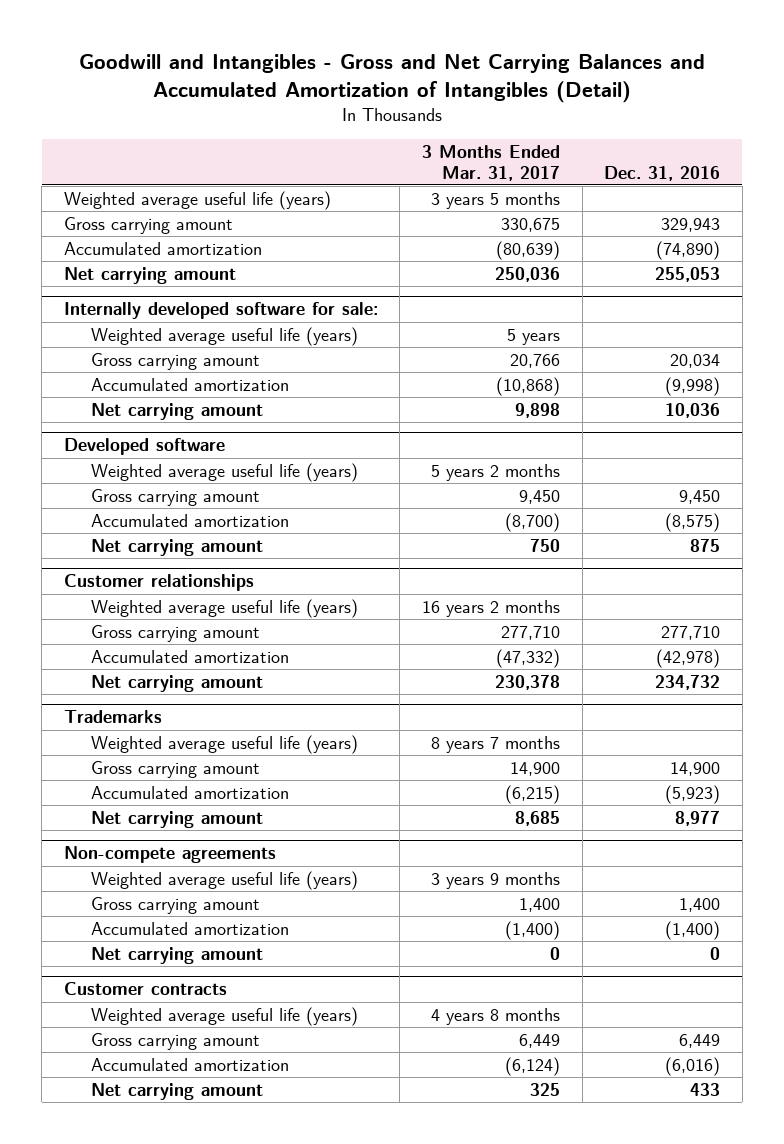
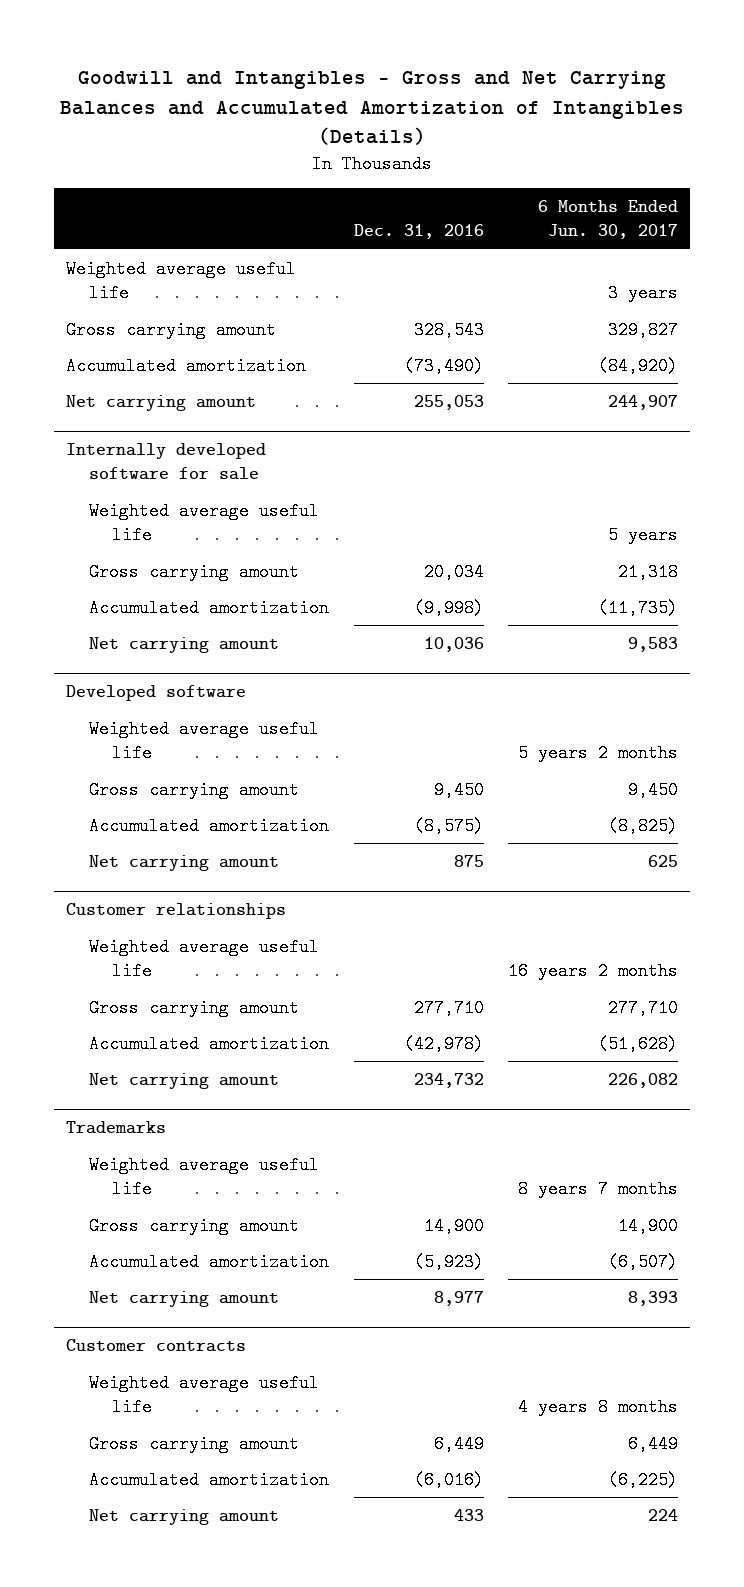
- Goodwill and Intangibles - Gross and Net Carrying Balances and Accumulated Amortization of Intangibles (Detail)
+ Goodwill and Intangibles - Gross and Net Carrying Balances and Accumulated Amortization of Intangibles (Details)
- | 3 Months Ended Mar. 31, 2017 | Dec. 31, 2016
+ | Dec. 31, 2016 | 6 Months Ended Jun. 30, 2017
- Weighted average useful life (years) | 3 years 5 months |
- Gross carrying amount | 330,675 | 329,943
- Accumulated amortization | (80,639) | (74,890)
+ Weighted average useful life | | 3 years
+ Gross carrying amount | 328,543 | 329,827
+ Accumulated amortization | (73,490) | (84,920)
- Internally developed software for sale:
- Weighted average useful life (years) | 5 years |
+ Internally developed software for sale
+ Weighted average useful life | | 5 years
@ Developed software
- Weighted average useful life (years) | 5 years 2 months |
+ Weighted average useful life | | 5 years 2 months
@ Customer relationships
- Weighted average useful life (years) | 16 years 2 months |
+ Weighted average useful life | | 16 years 2 months
@ Trademarks
- Weighted average useful life (years) | 8 years 7 months |
+ Weighted average useful life | | 8 years 7 months
- Non-compete agreements
- Weighted average useful life (years) | 3 years 9 months |
- Gross carrying amount | 1,400 | 1,400
- Accumulated amortization | (1,400) | (1,400)
- Net carrying amount | 0 | 0
@ Customer contracts
- Weighted average useful life (years) | 4 years 8 months |
+ Weighted average useful life | | 4 years 8 months

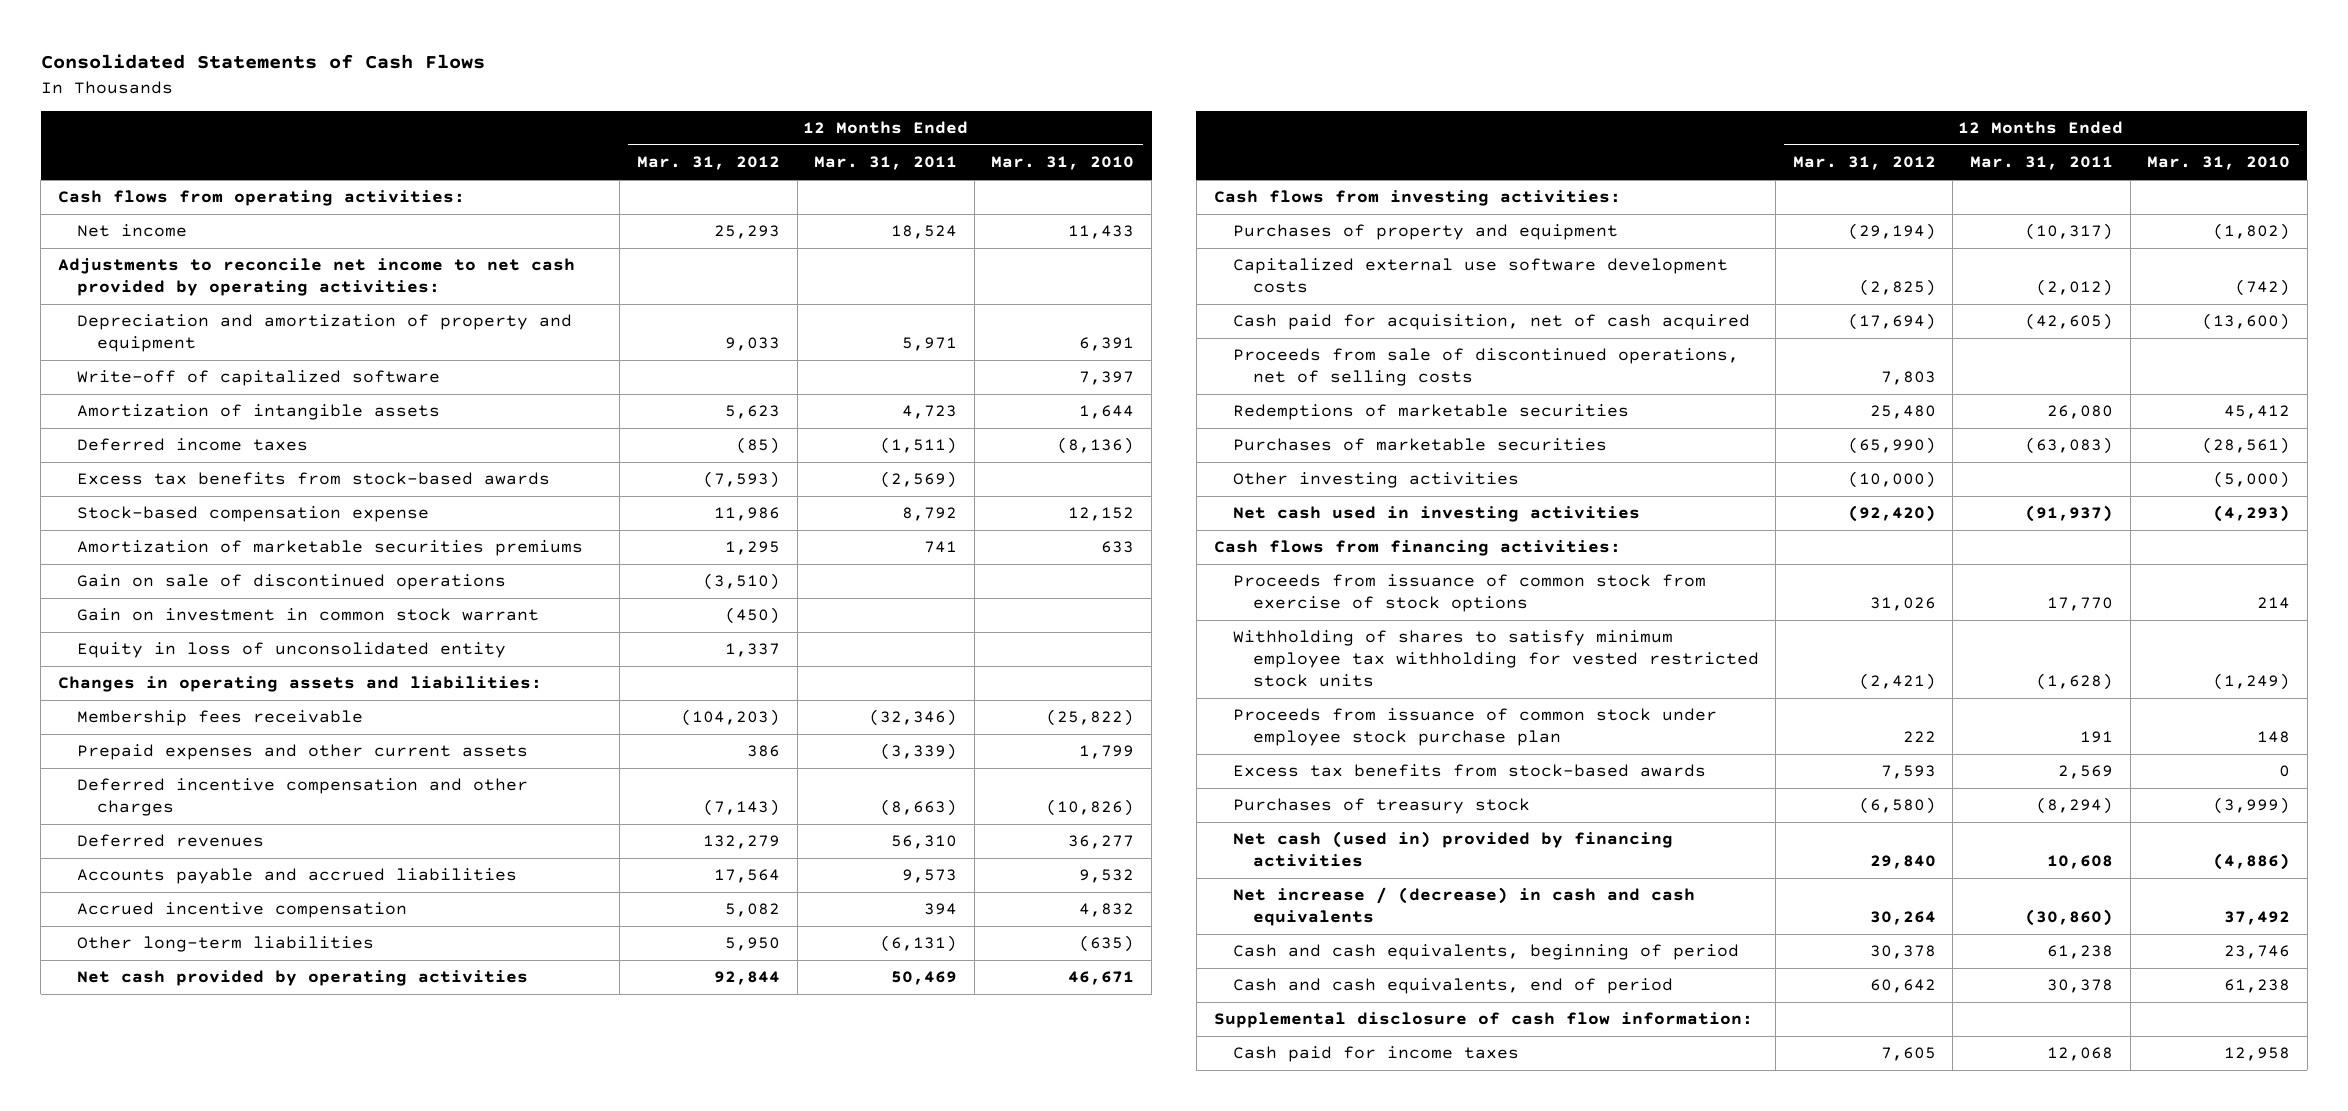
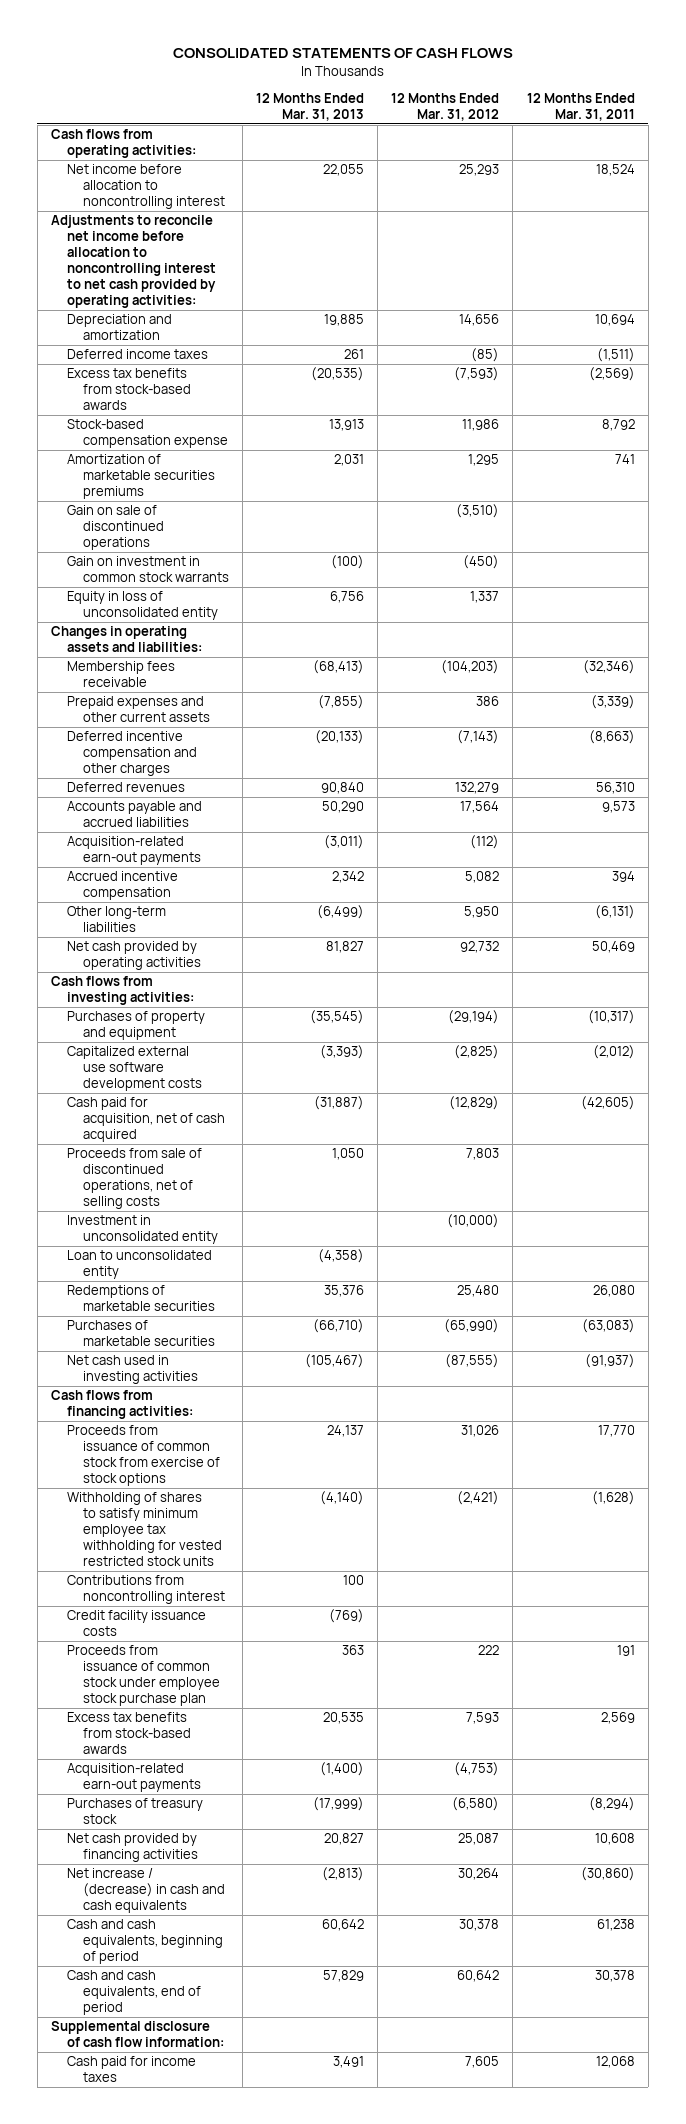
- Consolidated Statements of Cash Flows
+ CONSOLIDATED STATEMENTS OF CASH FLOWS
- | 12 Months Ended Mar. 31, 2012 | 12 Months Ended Mar. 31, 2011 | 12 Months Ended Mar. 31, 2010
+ | 12 Months Ended Mar. 31, 2013 | 12 Months Ended Mar. 31, 2012 | 12 Months Ended Mar. 31, 2011
- Net income | 25,293 | 18,524 | 11,433
- Adjustments to reconcile net income to net cash provided by operating activities:
- Depreciation and amortization of property and equipment | 9,033 | 5,971 | 6,391
- Write-off of capitalized software | | | 7,397
- Amortization of intangible assets | 5,623 | 4,723 | 1,644
+ Net income before allocation to noncontrolling interest | 22,055 | 25,293 | 18,524
+ Adjustments to reconcile net income before allocation to noncontrolling interest to net cash provided by operating activities:
+ Depreciation and amortization | 19,885 | 14,656 | 10,694
- Gain on investment in common stock warrant | (450) | |
+ Gain on investment in common stock warrants | (100) | (450) |
+ Acquisition-related earn-out payments | (3,011) | (112) |
- Net cash provided by operating activities | 92,844 | 50,469 | 46,671
+ Net cash provided by operating activities | 81,827 | 92,732 | 50,469
- Cash paid for acquisition, net of cash acquired | (17,694) | (42,605) | (13,600)
+ Cash paid for acquisition, net of cash acquired | (31,887) | (12,829) | (42,605)
+ Investment in unconsolidated entity | | (10,000) |
+ Loan to unconsolidated entity | (4,358) | |
- Other investing activities | (10,000) | | (5,000)
- Net cash used in investing activities | (92,420) | (91,937) | (4,293)
+ Net cash used in investing activities | (105,467) | (87,555) | (91,937)
+ Contributions from noncontrolling interest | 100 | |
+ Credit facility issuance costs | (769) | |
+ Acquisition-related earn-out payments | (1,400) | (4,753) |
- Net cash (used in) provided by financing activities | 29,840 | 10,608 | (4,886)
+ Net cash provided by financing activities | 20,827 | 25,087 | 10,608

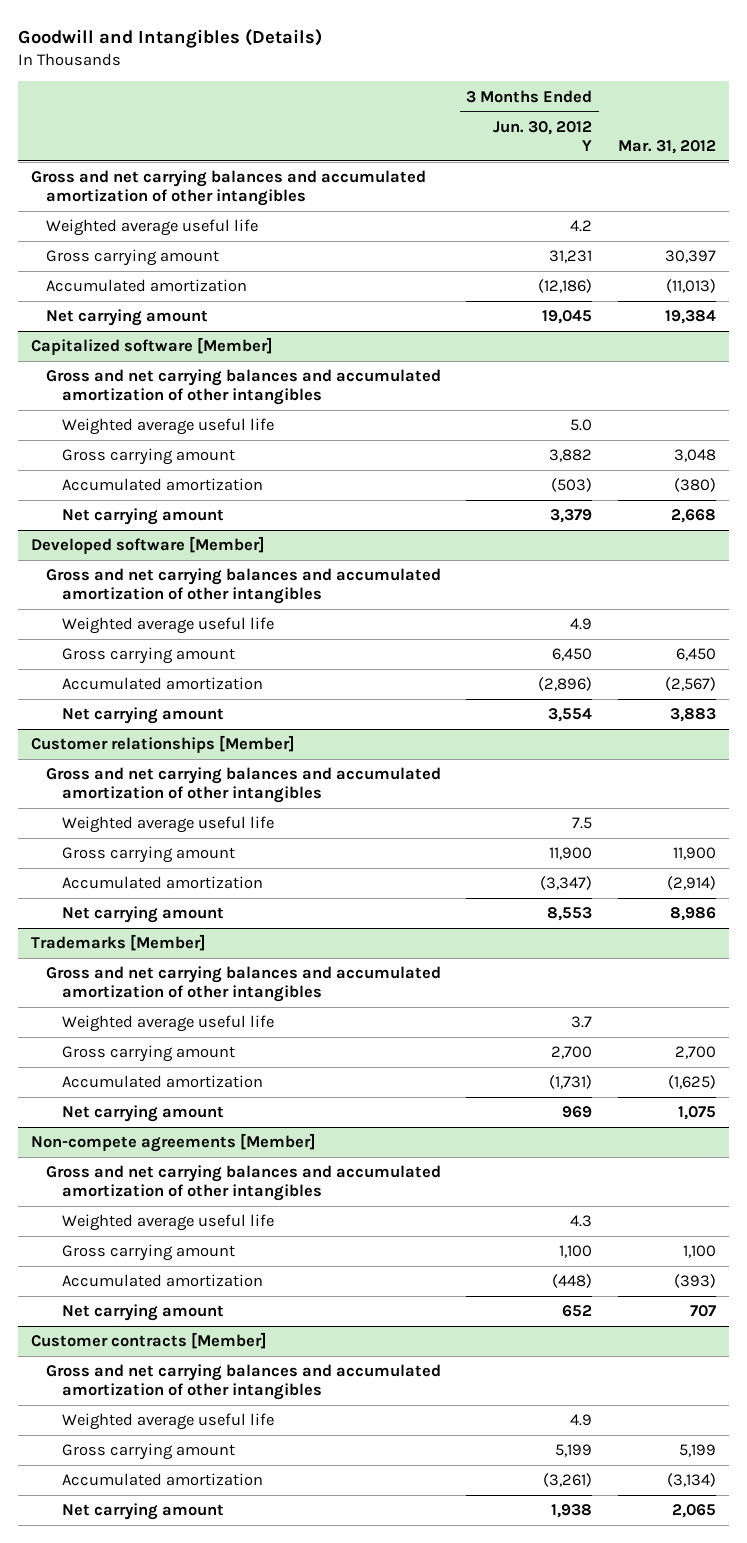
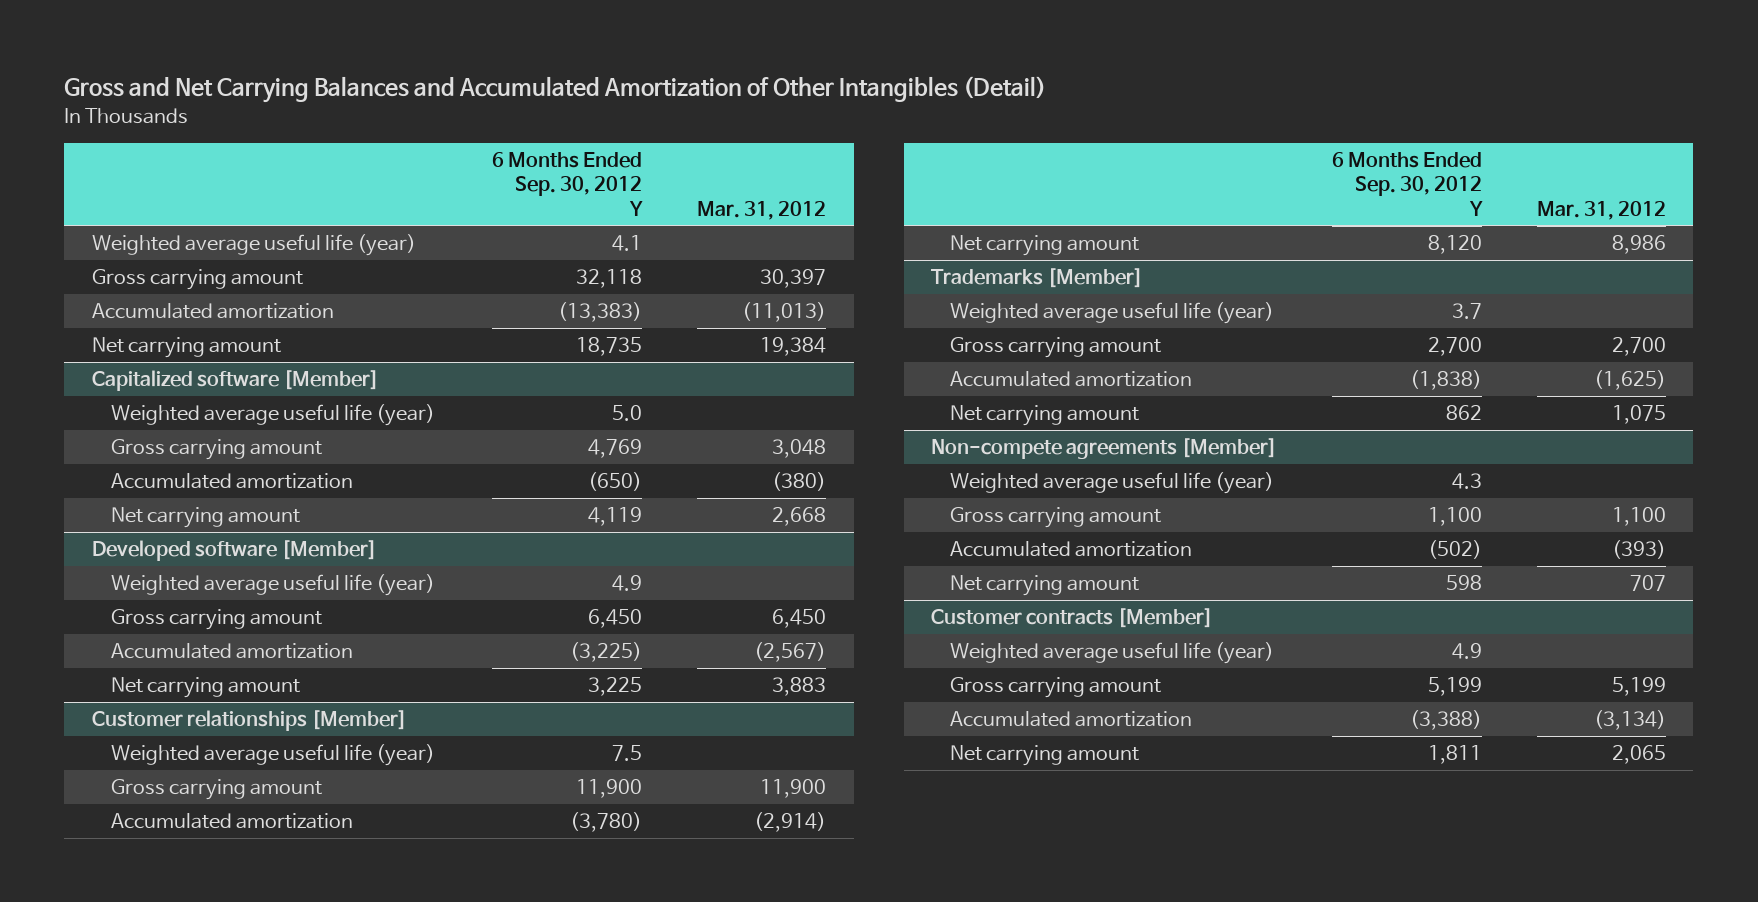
- Goodwill and Intangibles (Details)
+ Gross and Net Carrying Balances and Accumulated Amortization of Other Intangibles (Detail)
- | 3 Months Ended Jun. 30, 2012 Y | Mar. 31, 2012
+ | 6 Months Ended Sep. 30, 2012 Y | Mar. 31, 2012
- Gross and net carrying balances and accumulated amortization of other intangibles
- Weighted average useful life | 4.2 |
+ Weighted average useful life (year) | 4.1 |
@ Capitalized software [Member]
- Gross and net carrying balances and accumulated amortization of other intangibles
- Weighted average useful life | 5.0 |
+ Weighted average useful life (year) | 5.0 |
@ Developed software [Member]
- Gross and net carrying balances and accumulated amortization of other intangibles
- Weighted average useful life | 4.9 |
+ Weighted average useful life (year) | 4.9 |
@ Customer relationships [Member]
- Gross and net carrying balances and accumulated amortization of other intangibles
- Weighted average useful life | 7.5 |
+ Weighted average useful life (year) | 7.5 |
@ Trademarks [Member]
- Gross and net carrying balances and accumulated amortization of other intangibles
- Weighted average useful life | 3.7 |
+ Weighted average useful life (year) | 3.7 |
@ Non-compete agreements [Member]
- Gross and net carrying balances and accumulated amortization of other intangibles
- Weighted average useful life | 4.3 |
+ Weighted average useful life (year) | 4.3 |
@ Customer contracts [Member]
- Gross and net carrying balances and accumulated amortization of other intangibles
- Weighted average useful life | 4.9 |
+ Weighted average useful life (year) | 4.9 |

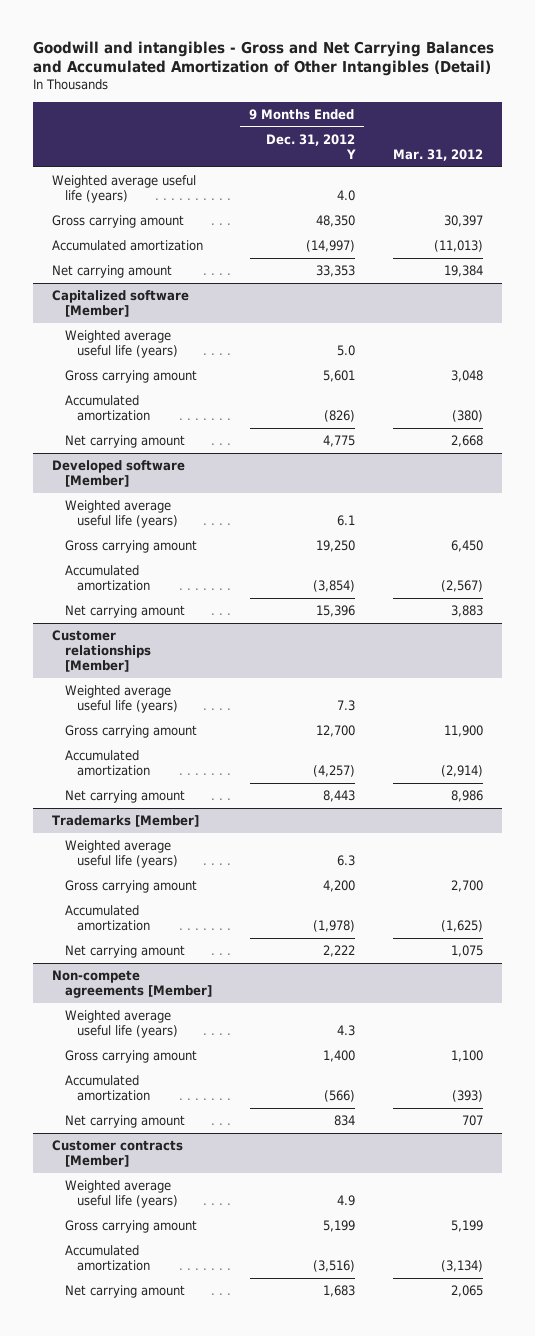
- Gross and Net Carrying Balances and Accumulated Amortization of Other Intangibles (Detail)
+ Goodwill and intangibles - Gross and Net Carrying Balances and Accumulated Amortization of Other Intangibles (Detail)
- | 6 Months Ended Sep. 30, 2012 Y | Mar. 31, 2012
+ | 9 Months Ended Dec. 31, 2012 Y | Mar. 31, 2012
- Weighted average useful life (year) | 4.1 |
+ Weighted average useful life (years) | 4.0 |
@ Capitalized software [Member]
- Weighted average useful life (year) | 5.0 |
+ Weighted average useful life (years) | 5.0 |
@ Developed software [Member]
- Weighted average useful life (year) | 4.9 |
+ Weighted average useful life (years) | 6.1 |
@ Customer relationships [Member]
- Weighted average useful life (year) | 7.5 |
+ Weighted average useful life (years) | 7.3 |
@ Trademarks [Member]
- Weighted average useful life (year) | 3.7 |
+ Weighted average useful life (years) | 6.3 |
@ Non-compete agreements [Member]
- Weighted average useful life (year) | 4.3 |
+ Weighted average useful life (years) | 4.3 |
@ Customer contracts [Member]
- Weighted average useful life (year) | 4.9 |
+ Weighted average useful life (years) | 4.9 |

